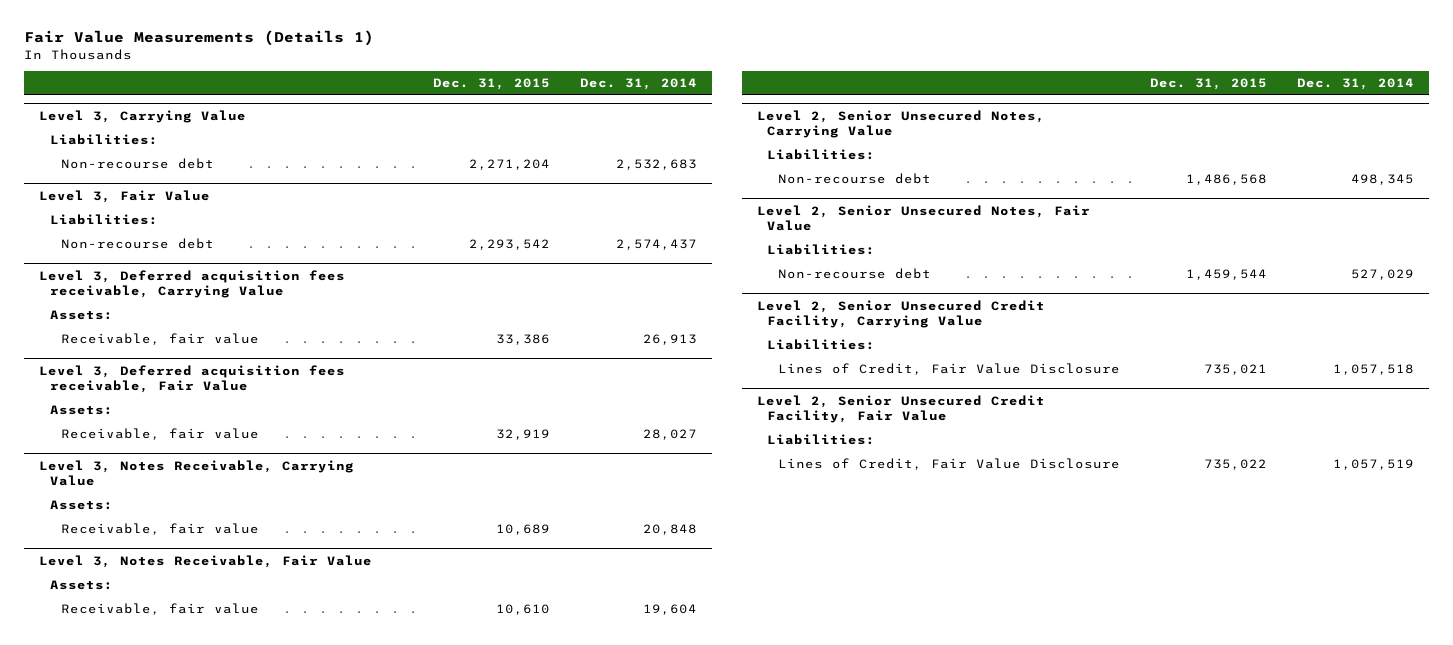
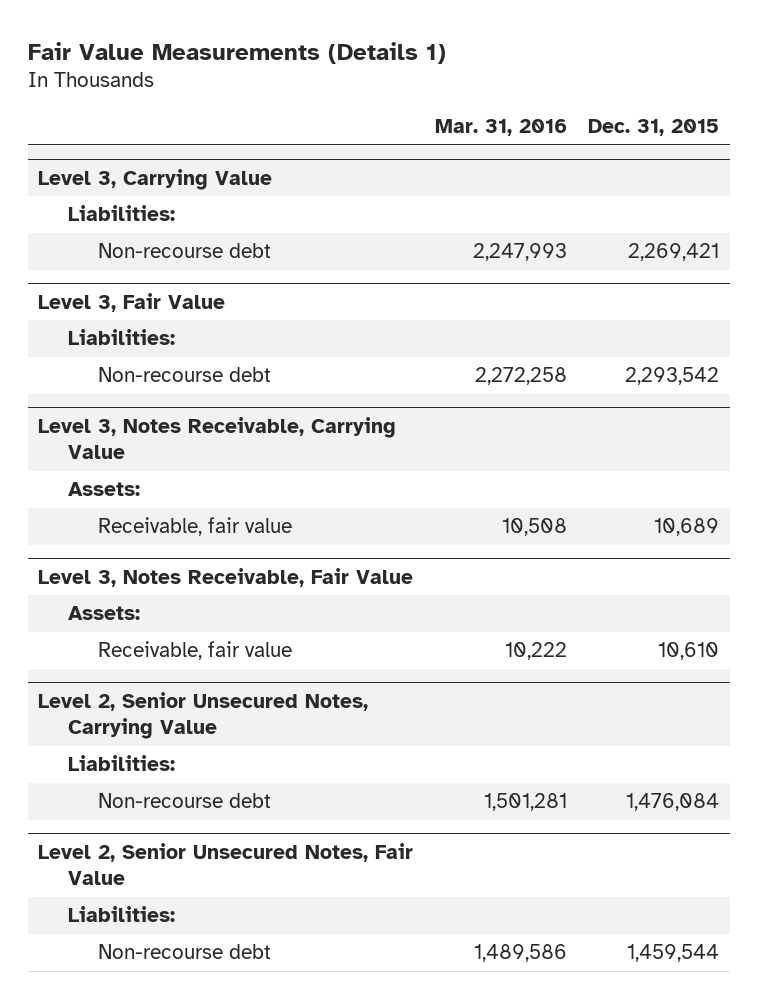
- | Dec. 31, 2015 | Dec. 31, 2014
+ | Mar. 31, 2016 | Dec. 31, 2015
@ Level 3, Carrying Value
- Non-recourse debt | 2,271,204 | 2,532,683
+ Non-recourse debt | 2,247,993 | 2,269,421
- Level 3, Deferred acquisition fees receivable, Carrying Value
- Assets:
- Receivable, fair value | 33,386 | 26,913
- Level 3, Deferred acquisition fees receivable, Fair Value
- Assets:
- Receivable, fair value | 32,919 | 28,027
@ Level 2, Senior Unsecured Notes, Carrying Value
- Non-recourse debt | 1,486,568 | 498,345
+ Non-recourse debt | 1,501,281 | 1,476,084
- Level 2, Senior Unsecured Credit Facility, Carrying Value
- Liabilities:
- Lines of Credit, Fair Value Disclosure | 735,021 | 1,057,518
- Level 2, Senior Unsecured Credit Facility, Fair Value
- Liabilities:
- Lines of Credit, Fair Value Disclosure | 735,022 | 1,057,519

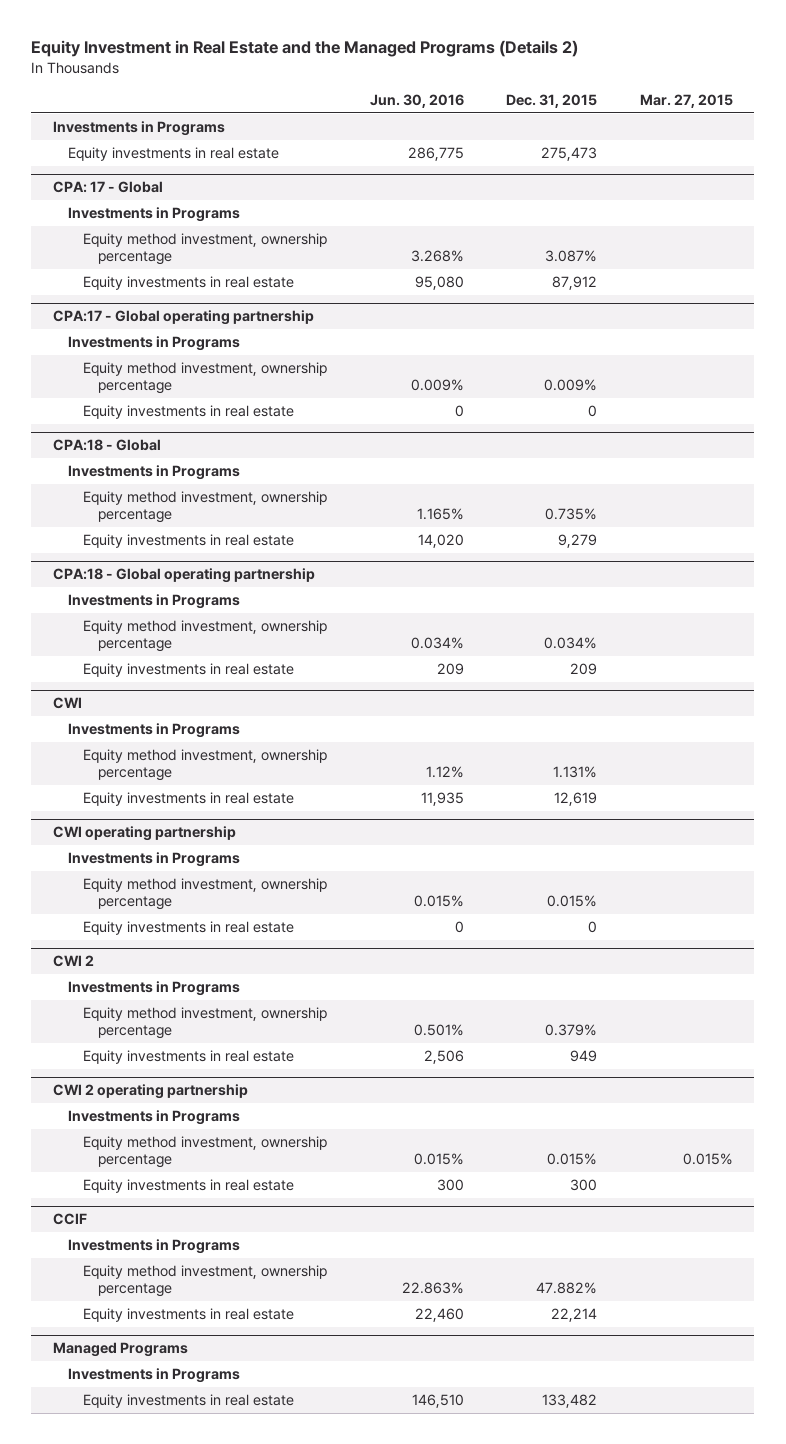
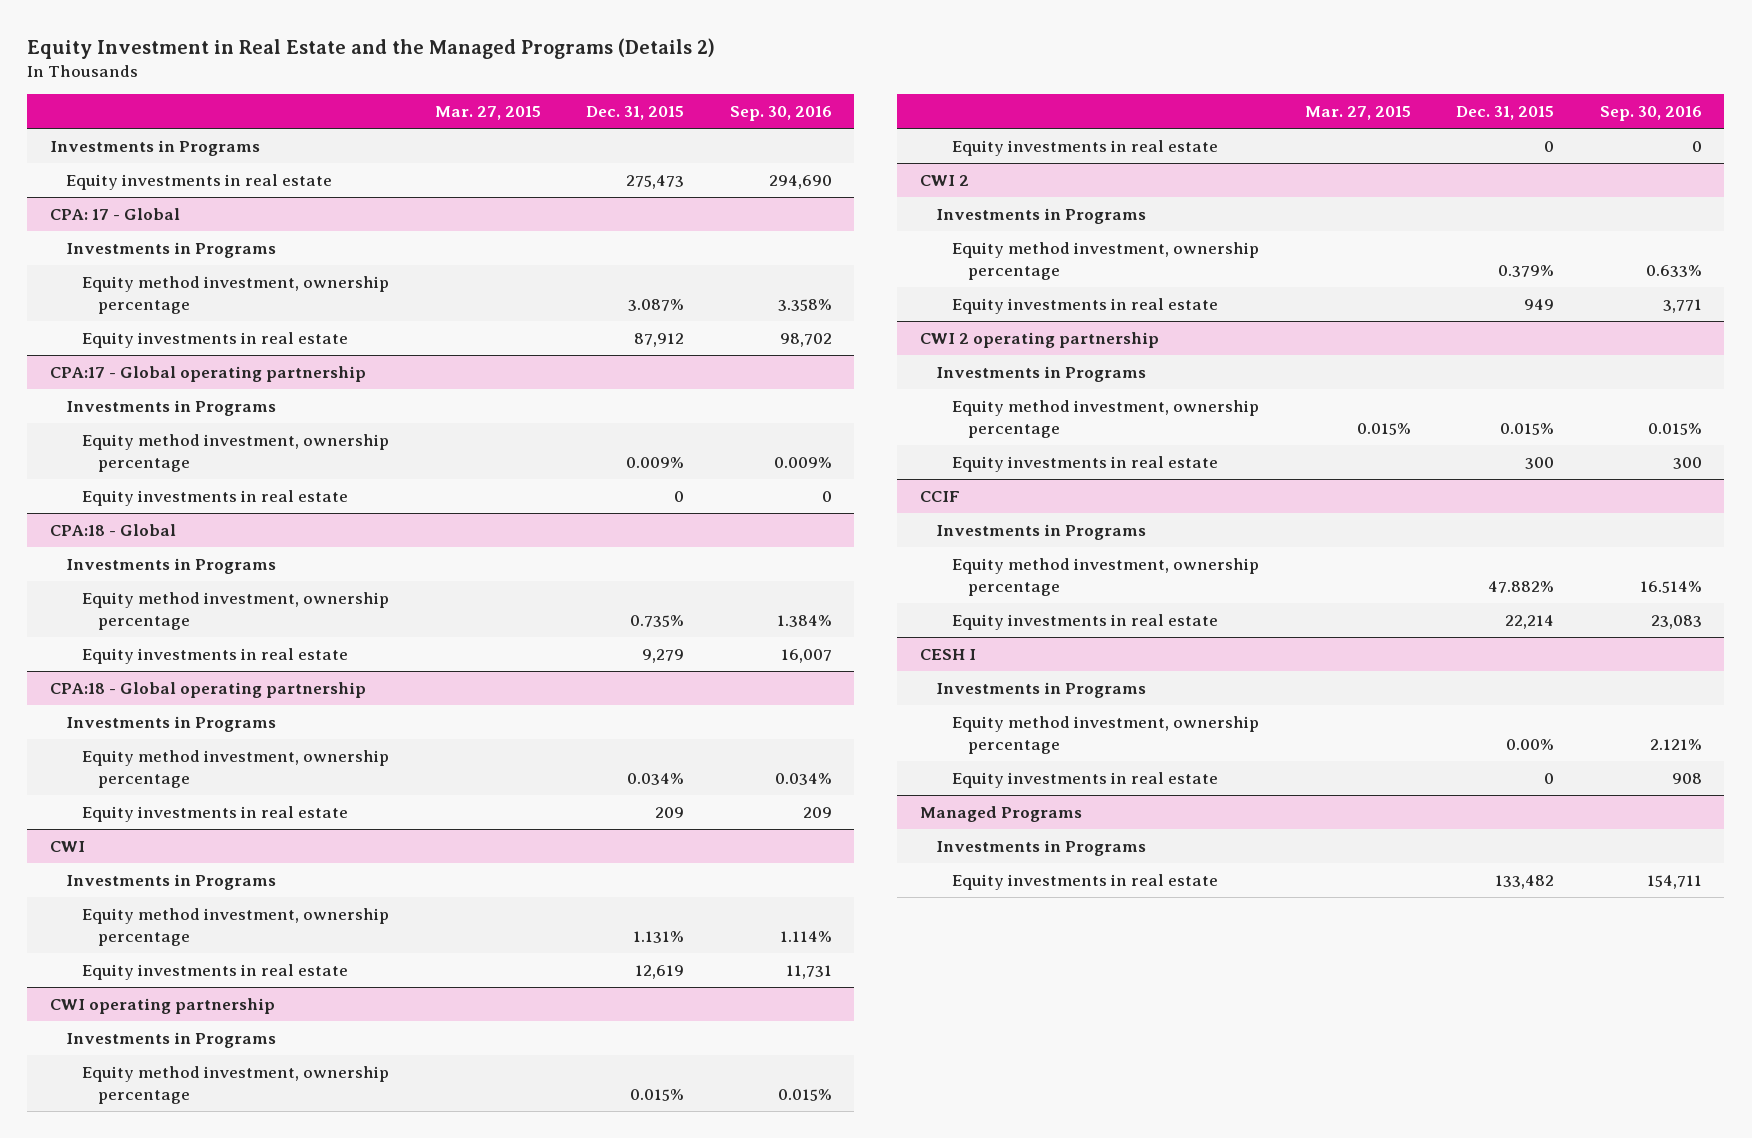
- | Jun. 30, 2016 | Dec. 31, 2015 | Mar. 27, 2015
+ | Mar. 27, 2015 | Dec. 31, 2015 | Sep. 30, 2016
+ CESH I
+ Investments in Programs
+ Equity method investment, ownership percentage | | 0.00% | 2.121%
+ Equity investments in real estate | | 0 | 908

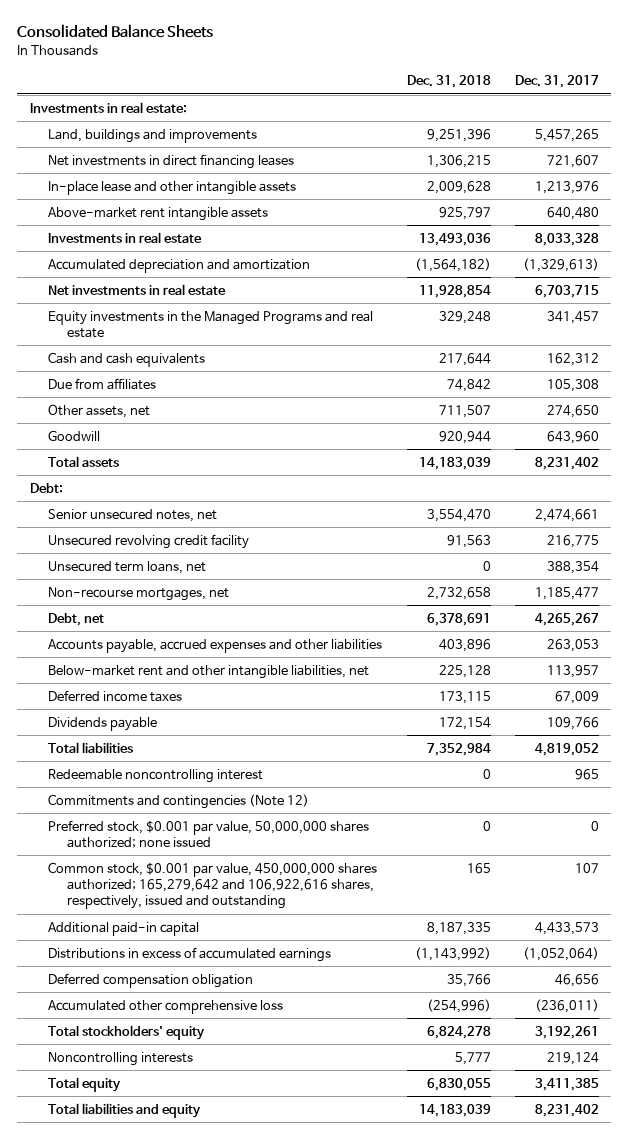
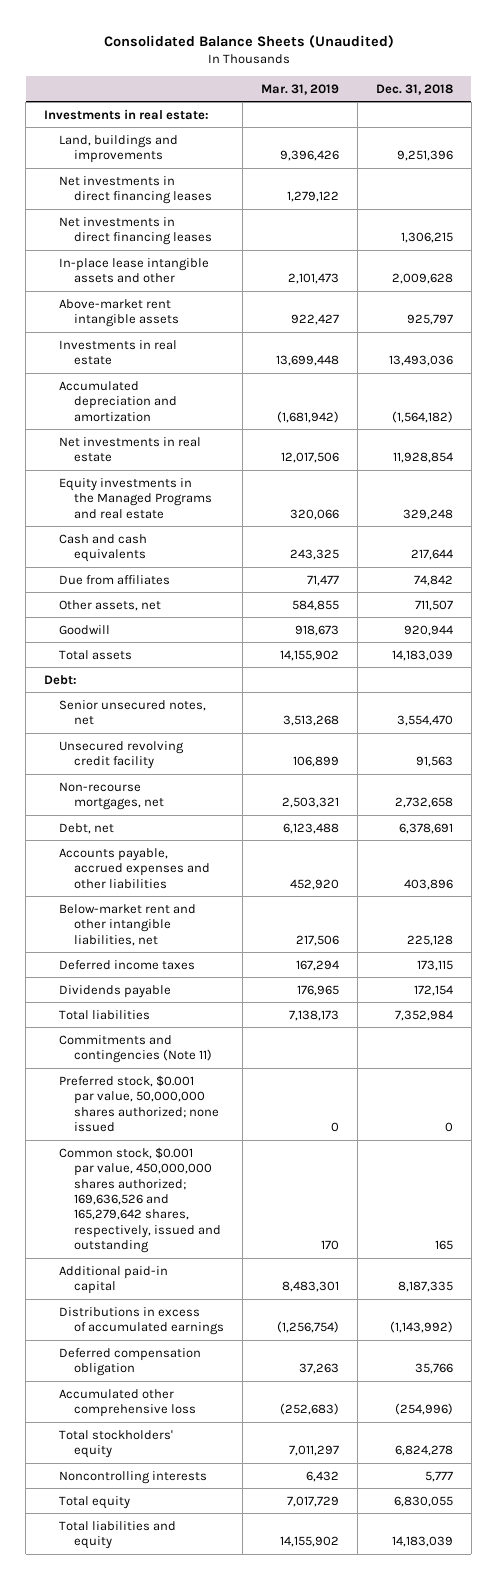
- Consolidated Balance Sheets
+ Consolidated Balance Sheets (Unaudited)
- | Dec. 31, 2018 | Dec. 31, 2017
+ | Mar. 31, 2019 | Dec. 31, 2018
+ Net investments in direct financing leases | 1,279,122 |
- In-place lease and other intangible assets | 2,009,628 | 1,213,976
+ In-place lease intangible assets and other | 2,101,473 | 2,009,628
- Unsecured term loans, net | 0 | 388,354
- Redeemable noncontrolling interest | 0 | 965
- Commitments and contingencies (Note 12)
+ Commitments and contingencies (Note 11)
- Common stock, $0.001 par value, 450,000,000 shares authorized; 165,279,642 and 106,922,616 shares, respectively, issued and outstanding | 165 | 107
+ Common stock, $0.001 par value, 450,000,000 shares authorized; 169,636,526 and 165,279,642 shares, respectively, issued and outstanding | 170 | 165

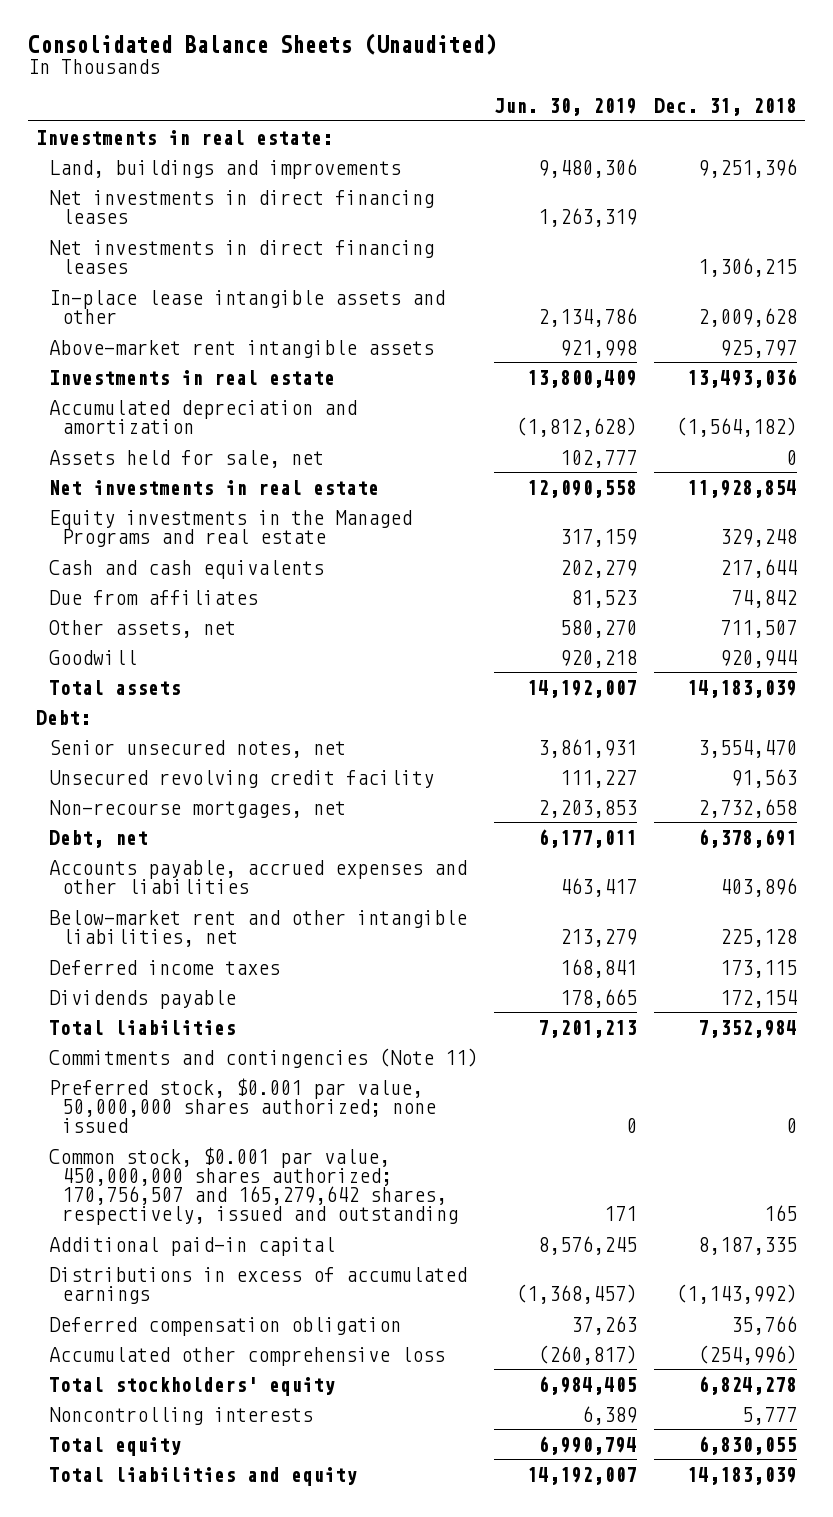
- | Mar. 31, 2019 | Dec. 31, 2018
+ | Jun. 30, 2019 | Dec. 31, 2018
+ Assets held for sale, net | 102,777 | 0
- Common stock, $0.001 par value, 450,000,000 shares authorized; 169,636,526 and 165,279,642 shares, respectively, issued and outstanding | 170 | 165
+ Common stock, $0.001 par value, 450,000,000 shares authorized; 170,756,507 and 165,279,642 shares, respectively, issued and outstanding | 171 | 165

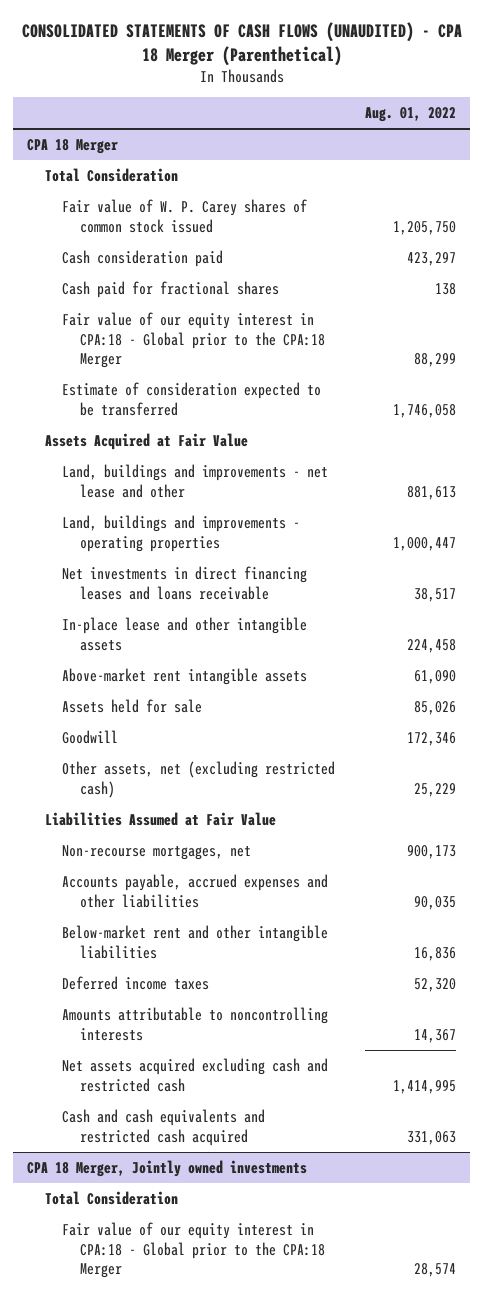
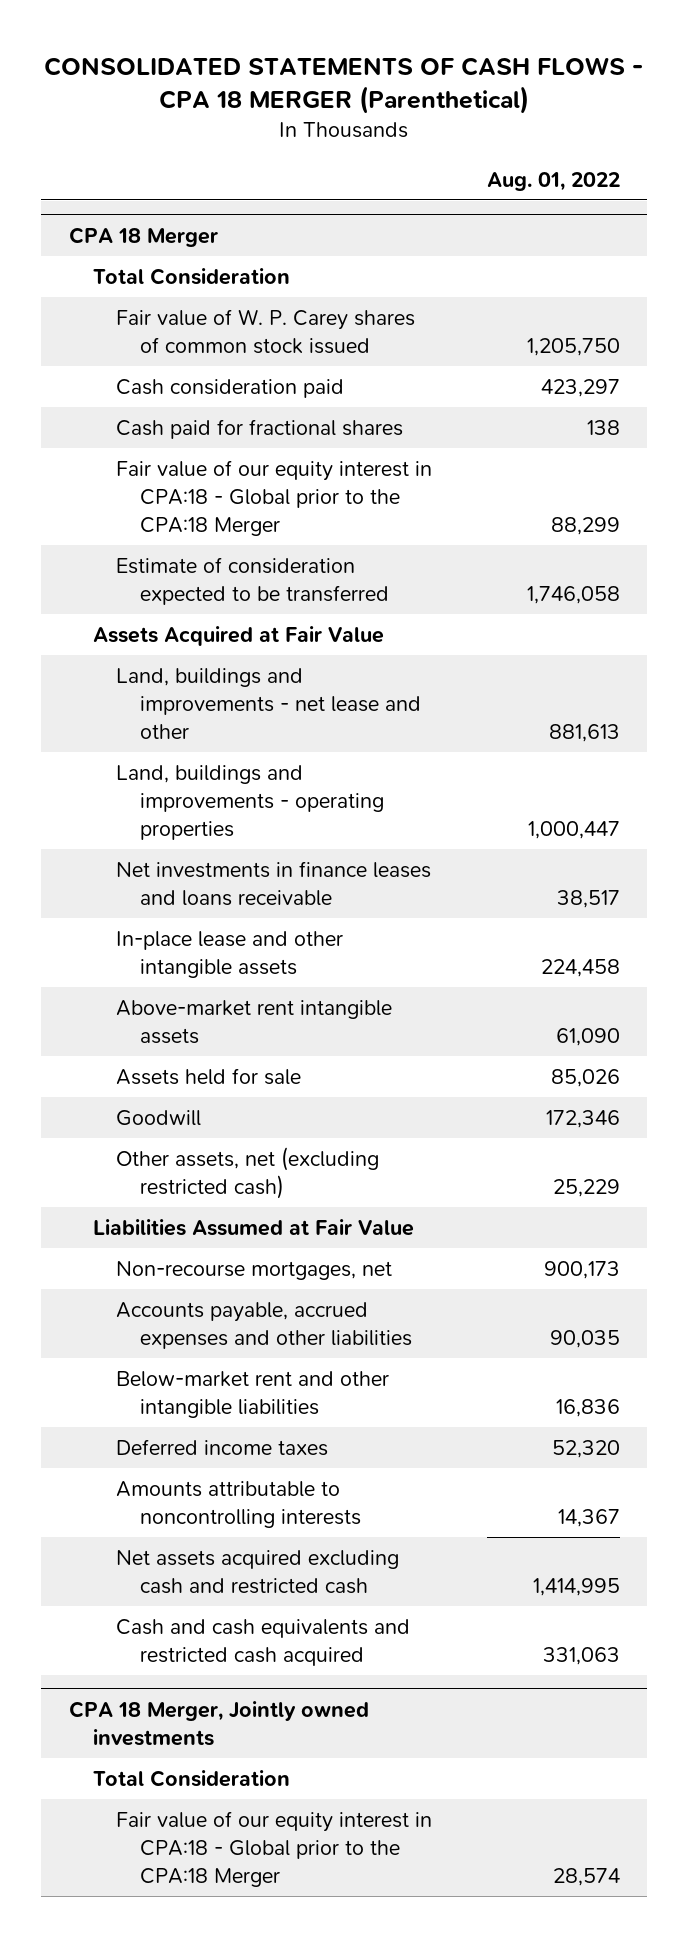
- CONSOLIDATED STATEMENTS OF CASH FLOWS (UNAUDITED) - CPA 18 Merger (Parenthetical)
+ CONSOLIDATED STATEMENTS OF CASH FLOWS - CPA 18 MERGER (Parenthetical)
@ CPA 18 Merger
- Net investments in direct financing leases and loans receivable | 38,517
+ Net investments in finance leases and loans receivable | 38,517

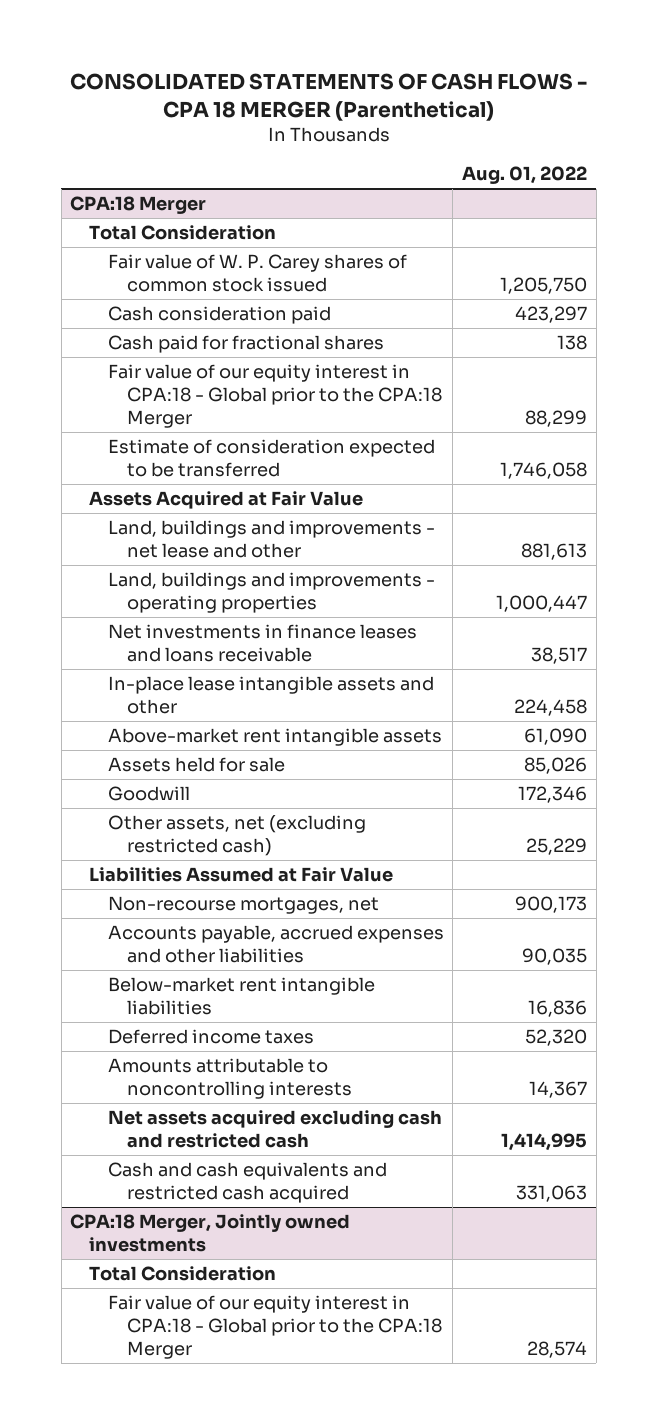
- CPA 18 Merger
+ CPA:18 Merger
- In-place lease and other intangible assets | 224,458
+ In-place lease intangible assets and other | 224,458
- Below-market rent and other intangible liabilities | 16,836
+ Below-market rent intangible liabilities | 16,836
- CPA 18 Merger, Jointly owned investments
+ CPA:18 Merger, Jointly owned investments

